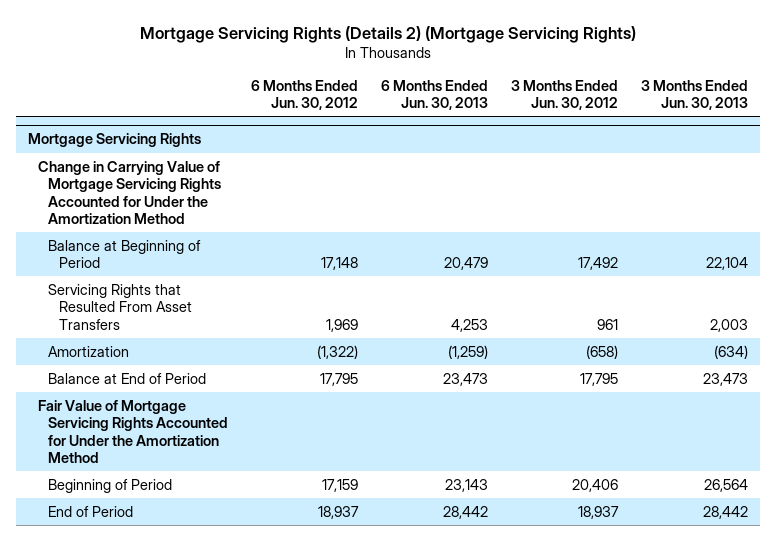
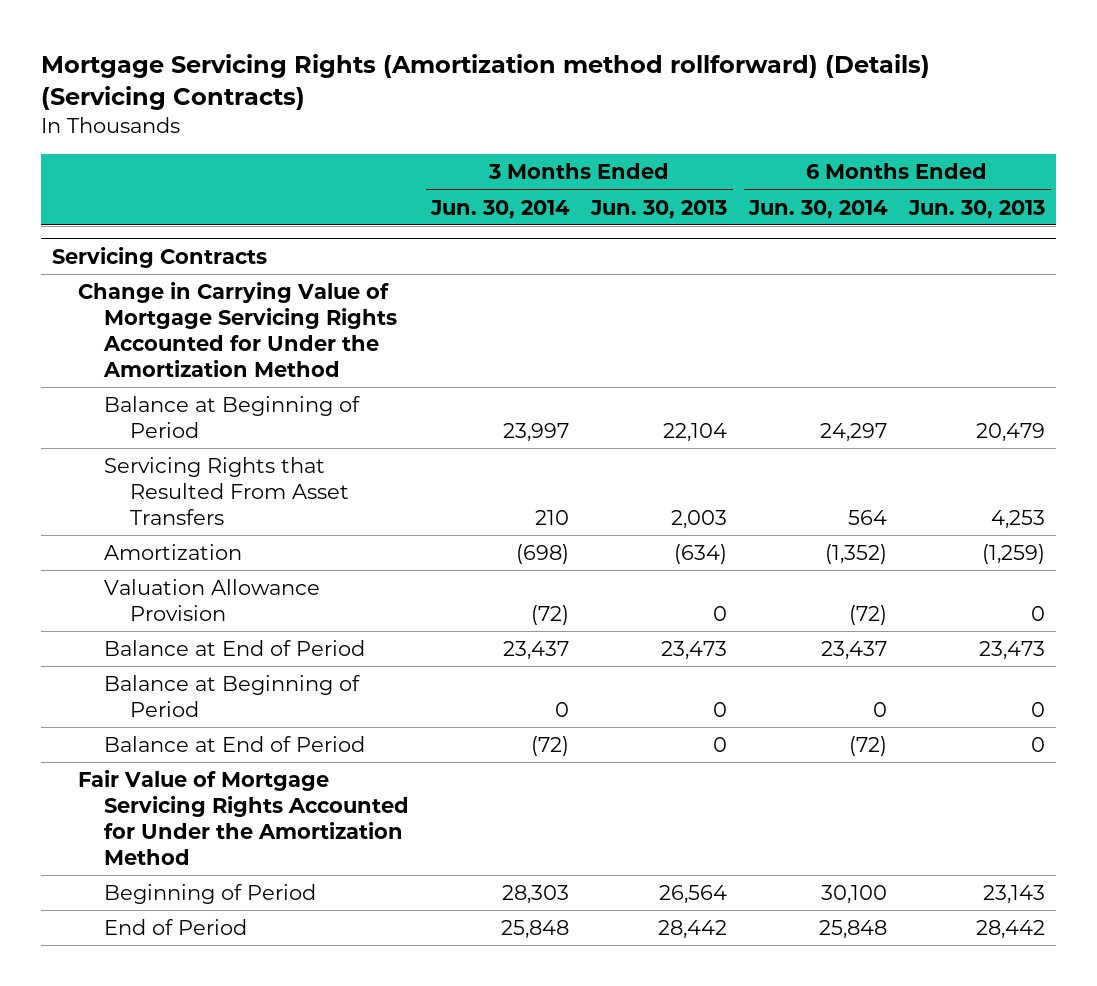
- Mortgage Servicing Rights (Details 2) (Mortgage Servicing Rights)
+ Mortgage Servicing Rights (Amortization method rollforward) (Details) (Servicing Contracts)
- | 6 Months Ended Jun. 30, 2012 | 6 Months Ended Jun. 30, 2013 | 3 Months Ended Jun. 30, 2012 | 3 Months Ended Jun. 30, 2013
+ | 3 Months Ended Jun. 30, 2014 | 3 Months Ended Jun. 30, 2013 | 6 Months Ended Jun. 30, 2014 | 6 Months Ended Jun. 30, 2013
- Mortgage Servicing Rights
+ Servicing Contracts
+ Valuation Allowance Provision | (72) | 0 | (72) | 0
+ Balance at Beginning of Period | 0 | 0 | 0 | 0
+ Balance at End of Period | (72) | 0 | (72) | 0

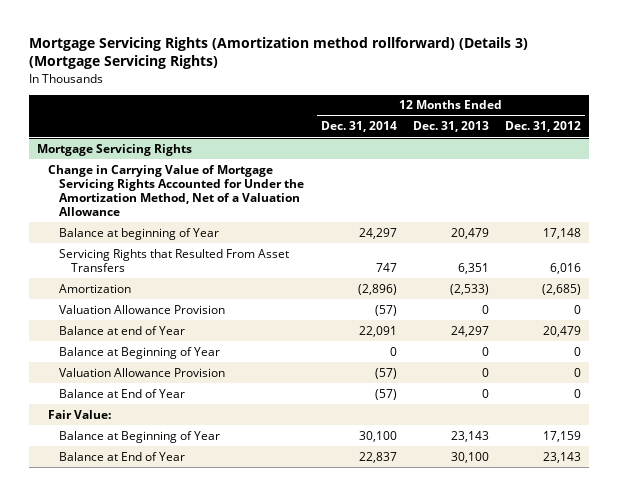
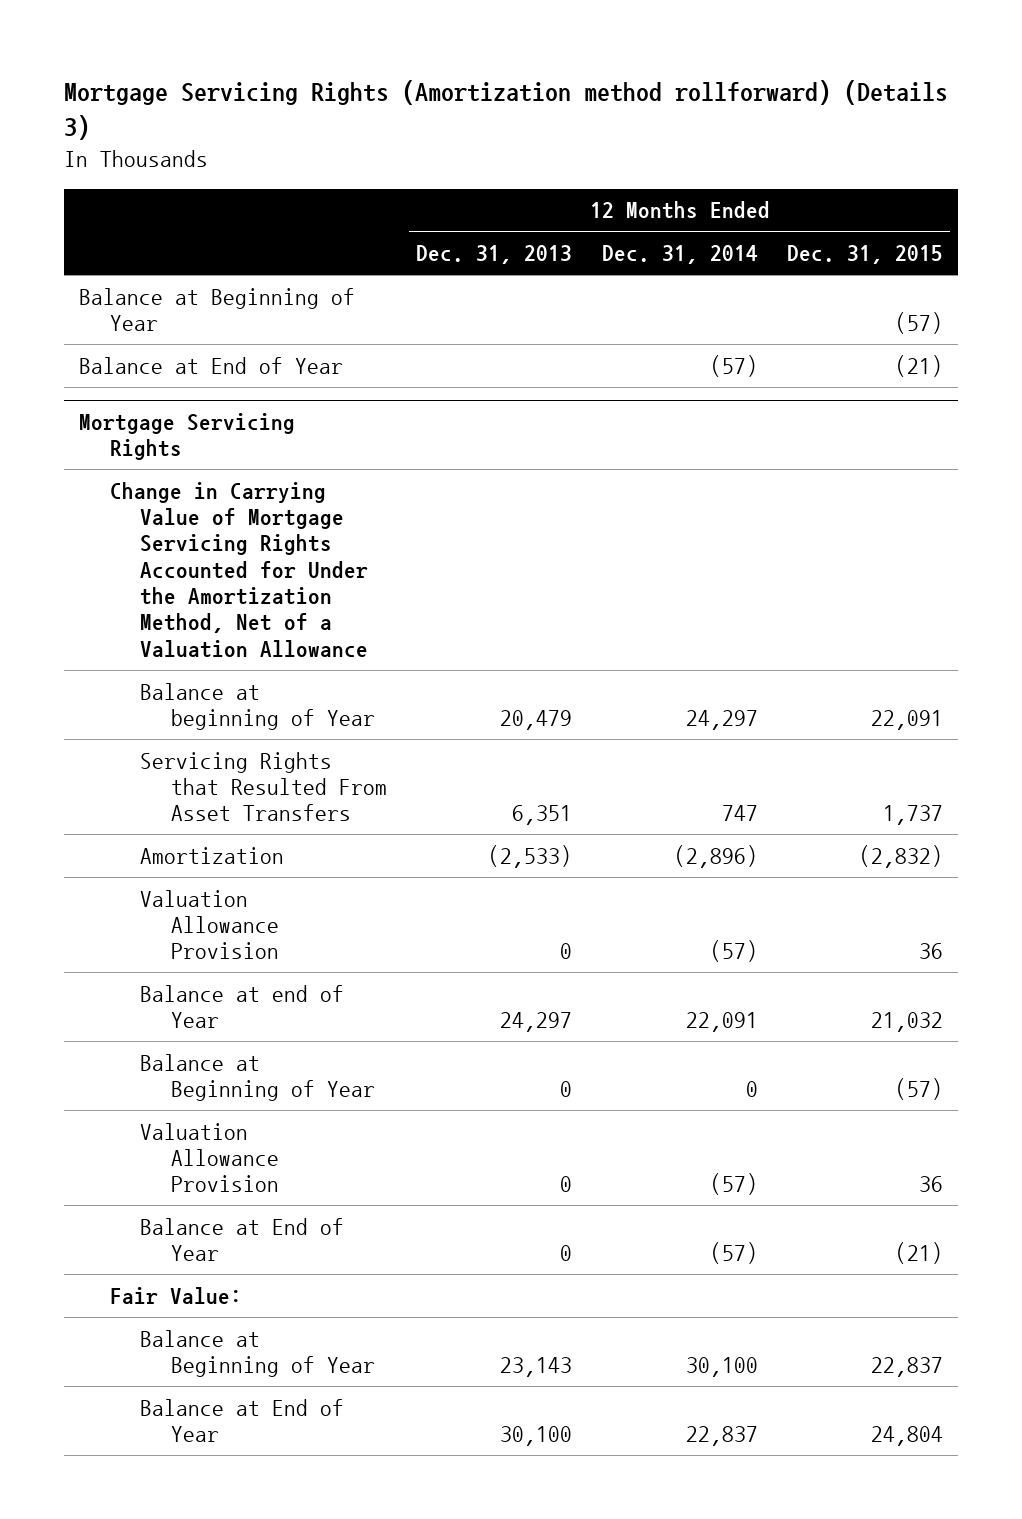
- Mortgage Servicing Rights (Amortization method rollforward) (Details 3) (Mortgage Servicing Rights)
+ Mortgage Servicing Rights (Amortization method rollforward) (Details 3)
- | 12 Months Ended Dec. 31, 2014 | 12 Months Ended Dec. 31, 2013 | 12 Months Ended Dec. 31, 2012
+ | 12 Months Ended Dec. 31, 2013 | 12 Months Ended Dec. 31, 2014 | 12 Months Ended Dec. 31, 2015
+ Balance at Beginning of Year | | | (57)
+ Balance at End of Year | | (57) | (21)

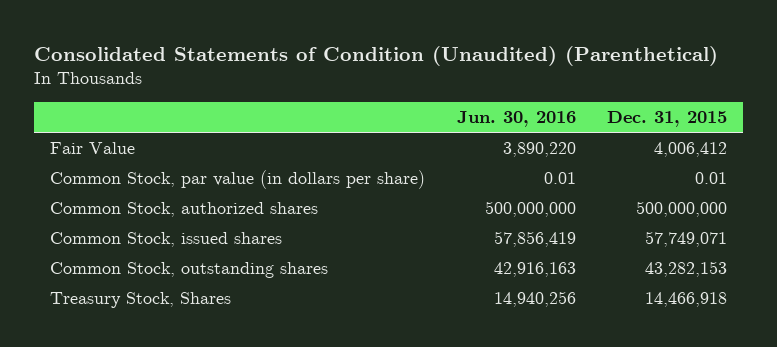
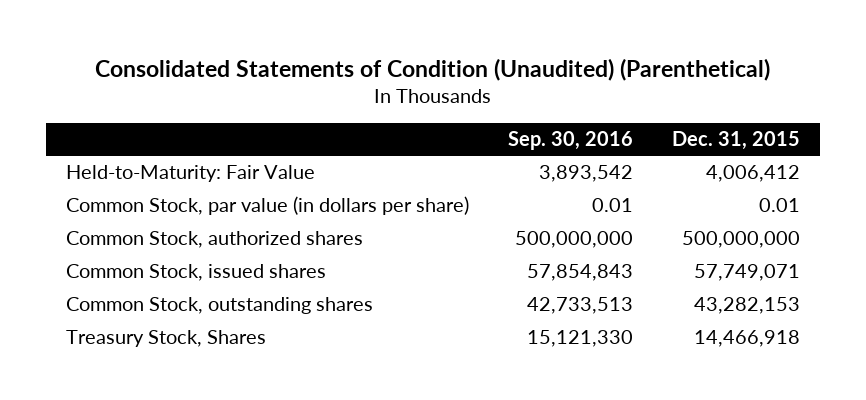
- | Jun. 30, 2016 | Dec. 31, 2015
+ | Sep. 30, 2016 | Dec. 31, 2015
- Fair Value | 3,890,220 | 4,006,412
+ Held-to-Maturity: Fair Value | 3,893,542 | 4,006,412

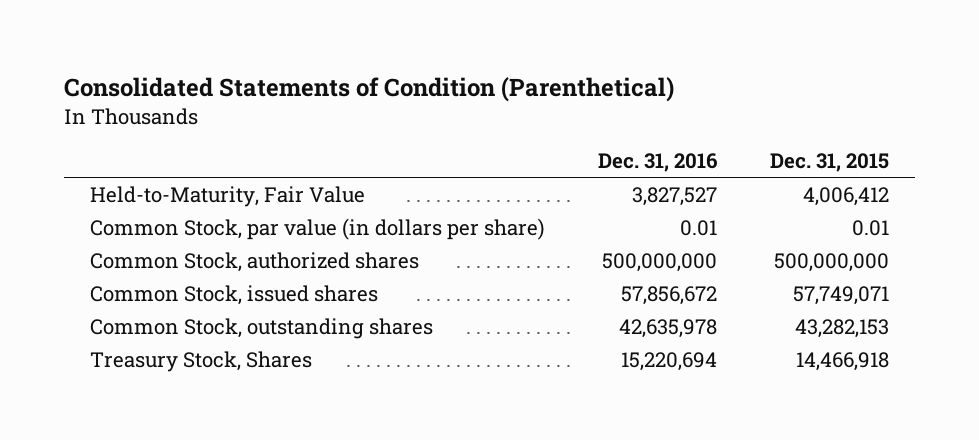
- Consolidated Statements of Condition (Unaudited) (Parenthetical)
+ Consolidated Statements of Condition (Parenthetical)
- | Sep. 30, 2016 | Dec. 31, 2015
+ | Dec. 31, 2016 | Dec. 31, 2015
- Held-to-Maturity: Fair Value | 3,893,542 | 4,006,412
+ Held-to-Maturity, Fair Value | 3,827,527 | 4,006,412

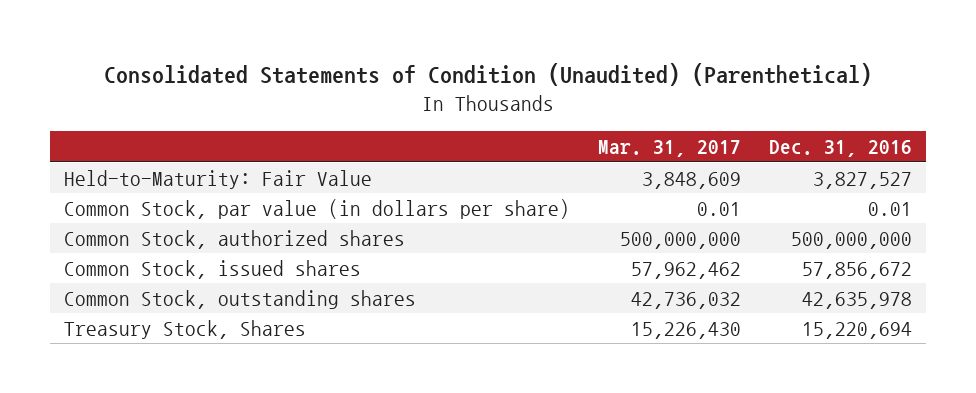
- Consolidated Statements of Condition (Parenthetical)
+ Consolidated Statements of Condition (Unaudited) (Parenthetical)
- | Dec. 31, 2016 | Dec. 31, 2015
+ | Mar. 31, 2017 | Dec. 31, 2016
- Held-to-Maturity, Fair Value | 3,827,527 | 4,006,412
+ Held-to-Maturity: Fair Value | 3,848,609 | 3,827,527

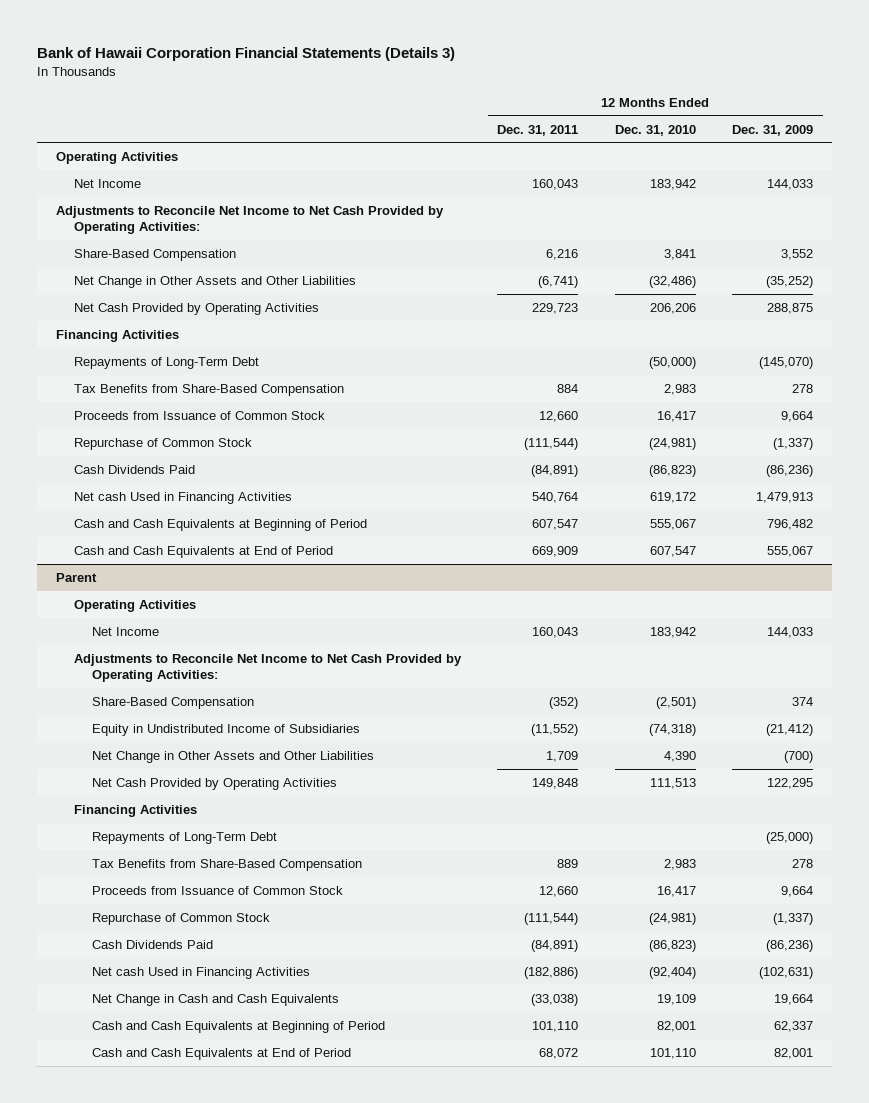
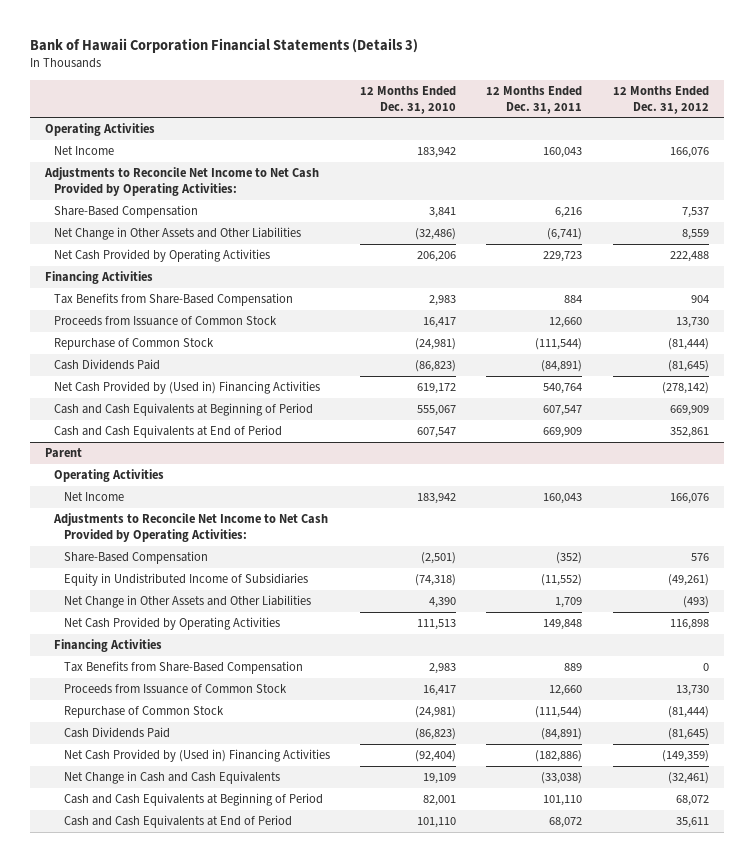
- | 12 Months Ended Dec. 31, 2011 | 12 Months Ended Dec. 31, 2010 | 12 Months Ended Dec. 31, 2009
+ | 12 Months Ended Dec. 31, 2010 | 12 Months Ended Dec. 31, 2011 | 12 Months Ended Dec. 31, 2012
- Repayments of Long-Term Debt | | (50,000) | (145,070)
- Net cash Used in Financing Activities | 540,764 | 619,172 | 1,479,913
+ Net Cash Provided by (Used in) Financing Activities | 619,172 | 540,764 | (278,142)
@ Parent
- Repayments of Long-Term Debt | | | (25,000)
- Net cash Used in Financing Activities | (182,886) | (92,404) | (102,631)
+ Net Cash Provided by (Used in) Financing Activities | (92,404) | (182,886) | (149,359)

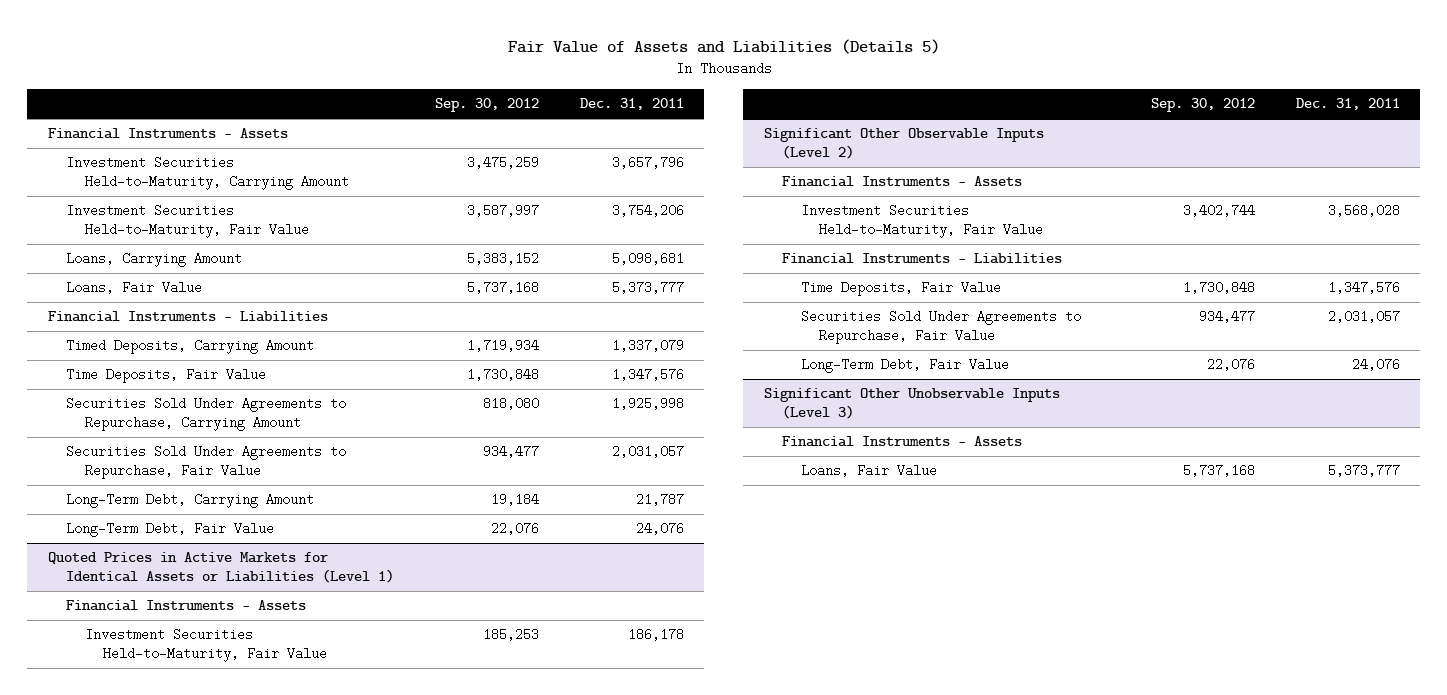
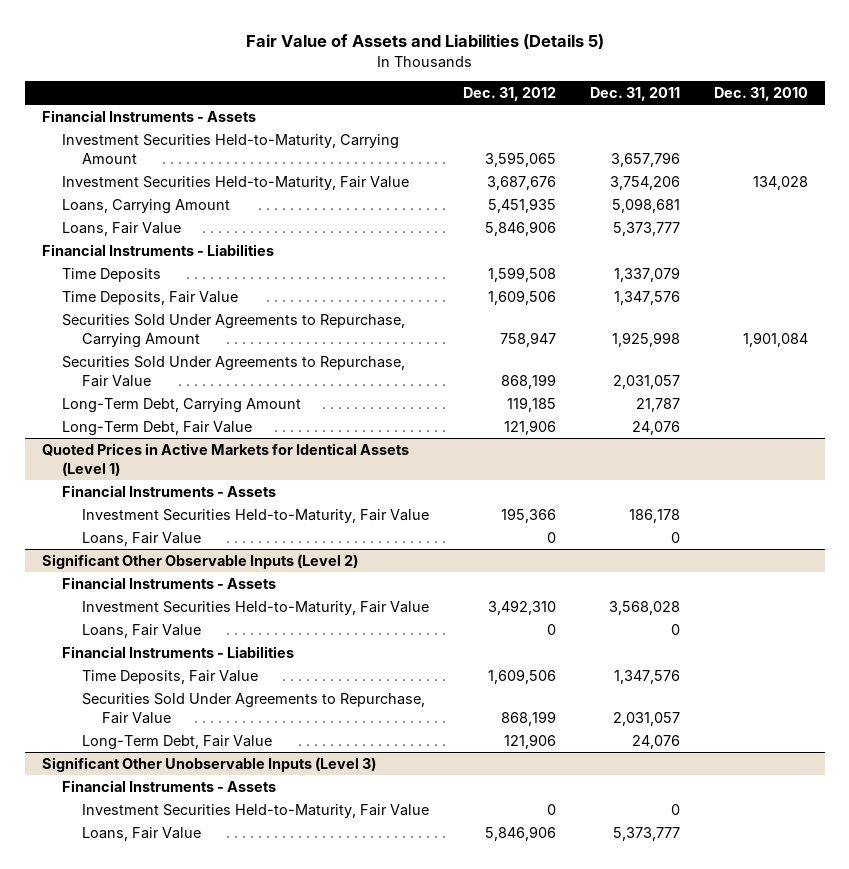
- | Sep. 30, 2012 | Dec. 31, 2011
+ | Dec. 31, 2012 | Dec. 31, 2011 | Dec. 31, 2010
- Timed Deposits, Carrying Amount | 1,719,934 | 1,337,079
+ Time Deposits | 1,599,508 | 1,337,079 |
- Quoted Prices in Active Markets for Identical Assets or Liabilities (Level 1)
+ Quoted Prices in Active Markets for Identical Assets (Level 1)
+ Loans, Fair Value | 0 | 0 |
@ Significant Other Observable Inputs (Level 2)
+ Loans, Fair Value | 0 | 0 |
@ Significant Other Unobservable Inputs (Level 3)
+ Investment Securities Held-to-Maturity, Fair Value | 0 | 0 |

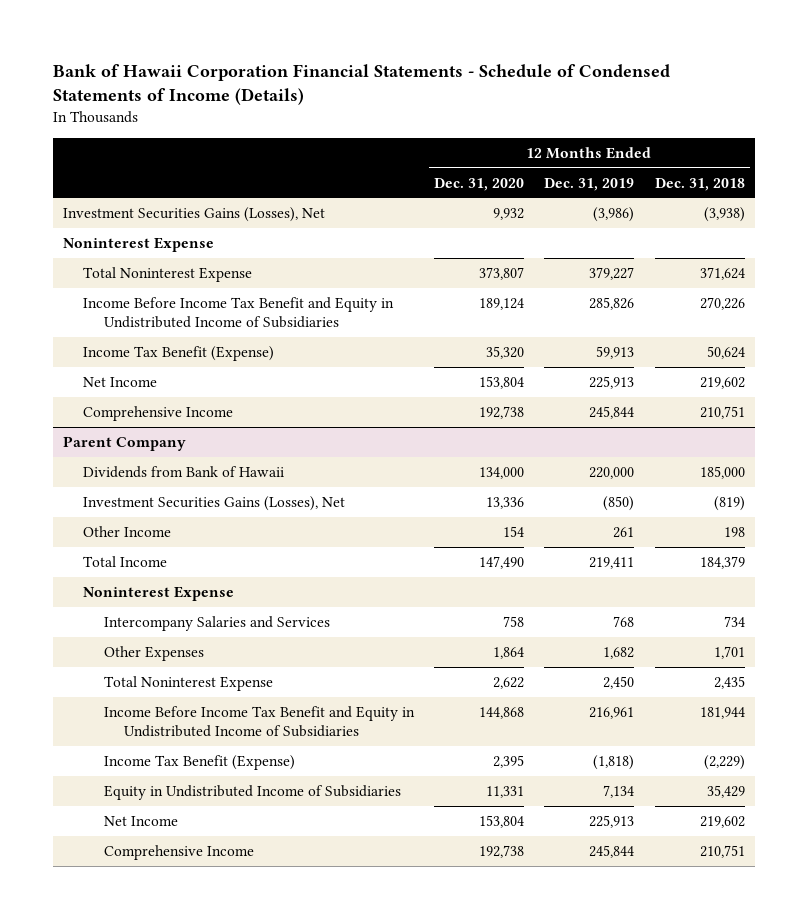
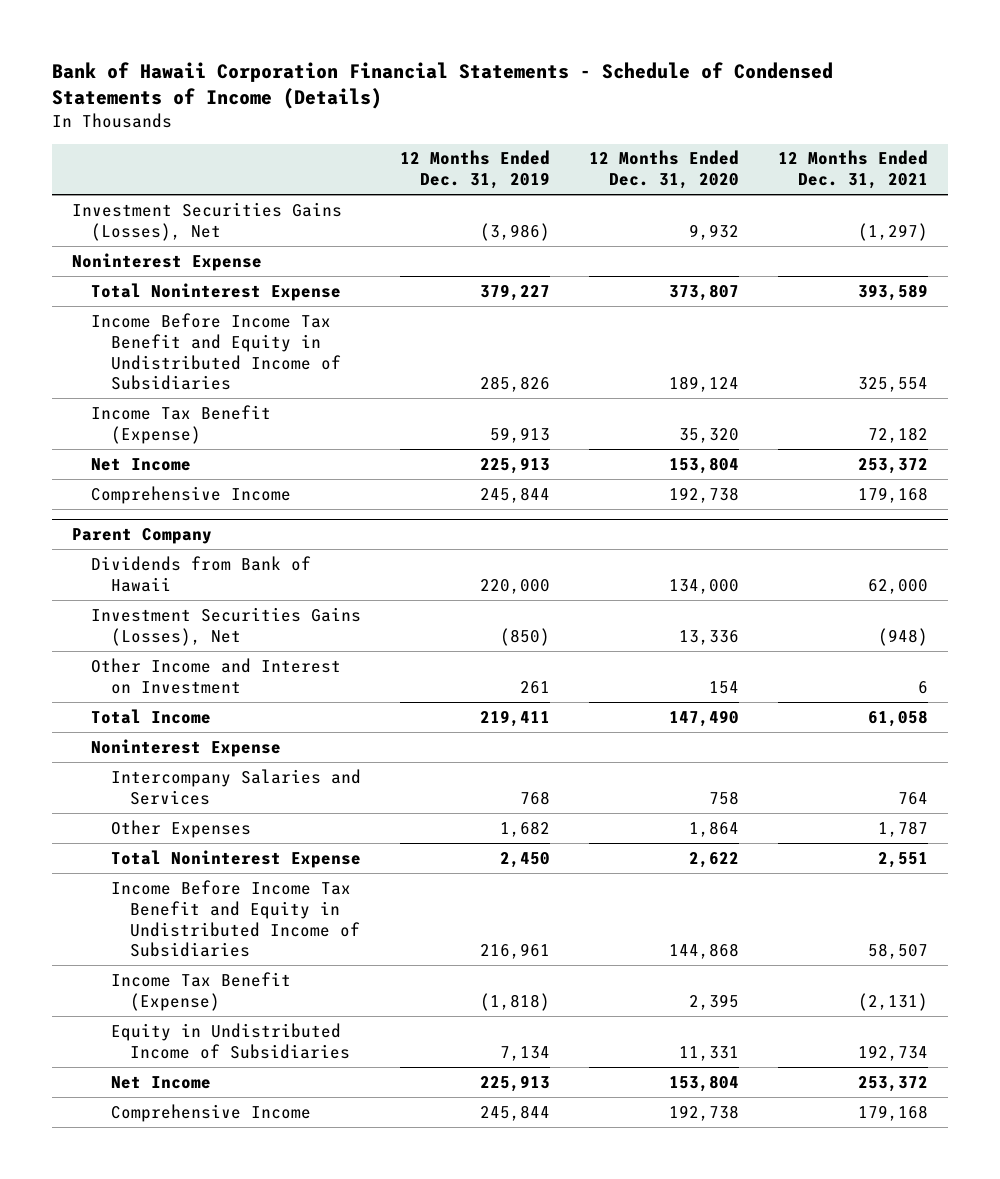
- | 12 Months Ended Dec. 31, 2020 | 12 Months Ended Dec. 31, 2019 | 12 Months Ended Dec. 31, 2018
+ | 12 Months Ended Dec. 31, 2019 | 12 Months Ended Dec. 31, 2020 | 12 Months Ended Dec. 31, 2021
@ Parent Company
- Other Income | 154 | 261 | 198
+ Other Income and Interest on Investment | 261 | 154 | 6

